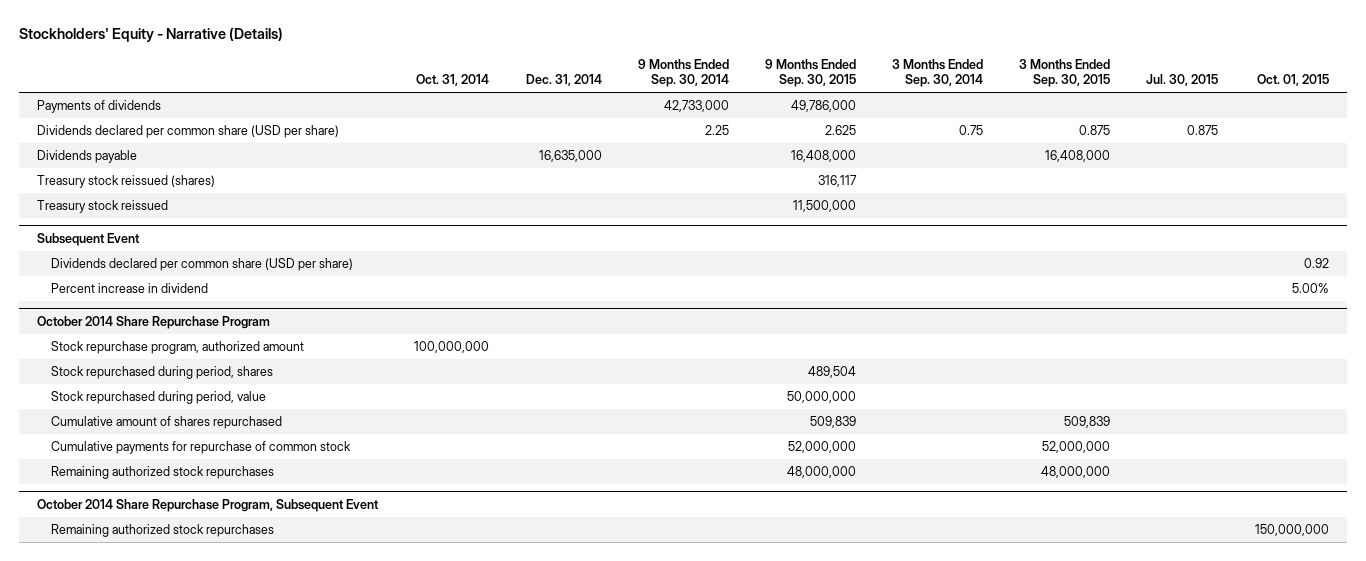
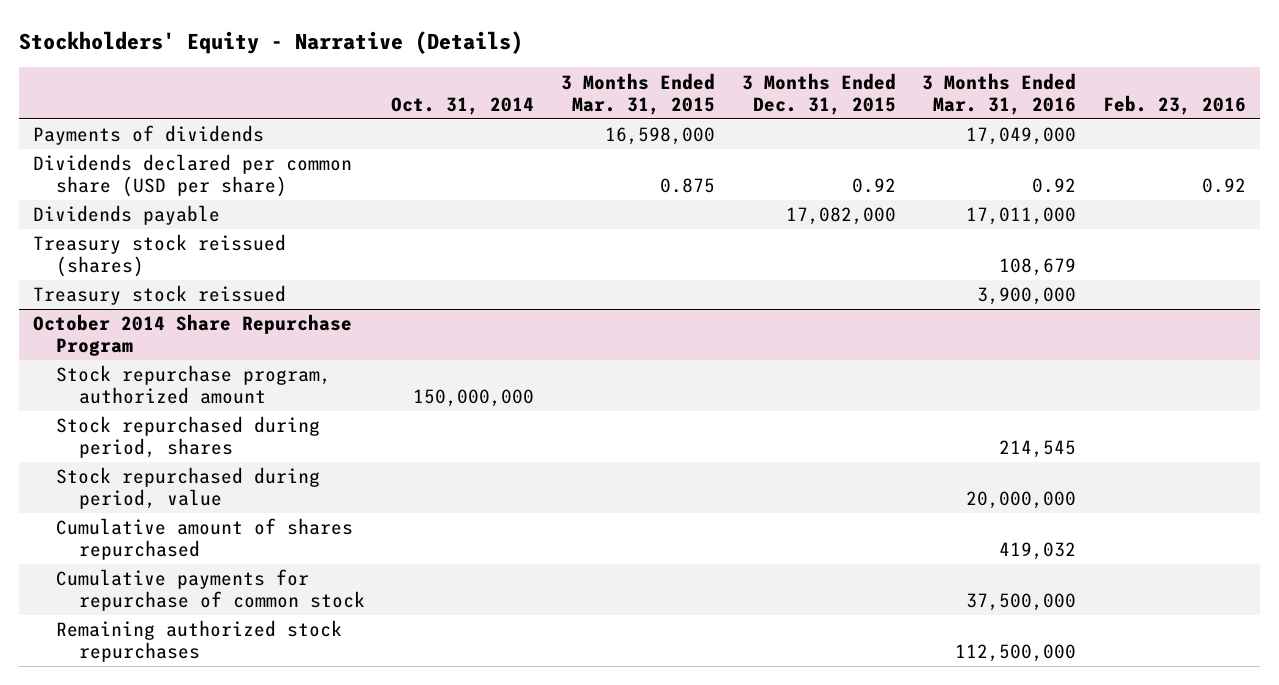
- | Oct. 31, 2014 | Dec. 31, 2014 | 9 Months Ended Sep. 30, 2014 | 9 Months Ended Sep. 30, 2015 | 3 Months Ended Sep. 30, 2014 | 3 Months Ended Sep. 30, 2015 | Jul. 30, 2015 | Oct. 01, 2015
+ | Oct. 31, 2014 | 3 Months Ended Mar. 31, 2015 | 3 Months Ended Dec. 31, 2015 | 3 Months Ended Mar. 31, 2016 | Feb. 23, 2016
- Subsequent Event
- Dividends declared per common share (USD per share) | | | | | | | | 0.92
- Percent increase in dividend | | | | | | | | 5.00%
@ October 2014 Share Repurchase Program
- Stock repurchase program, authorized amount | 100,000,000 | | | | | | |
+ Stock repurchase program, authorized amount | 150,000,000 | | | |
- October 2014 Share Repurchase Program, Subsequent Event
- Remaining authorized stock repurchases | | | | | | | | 150,000,000

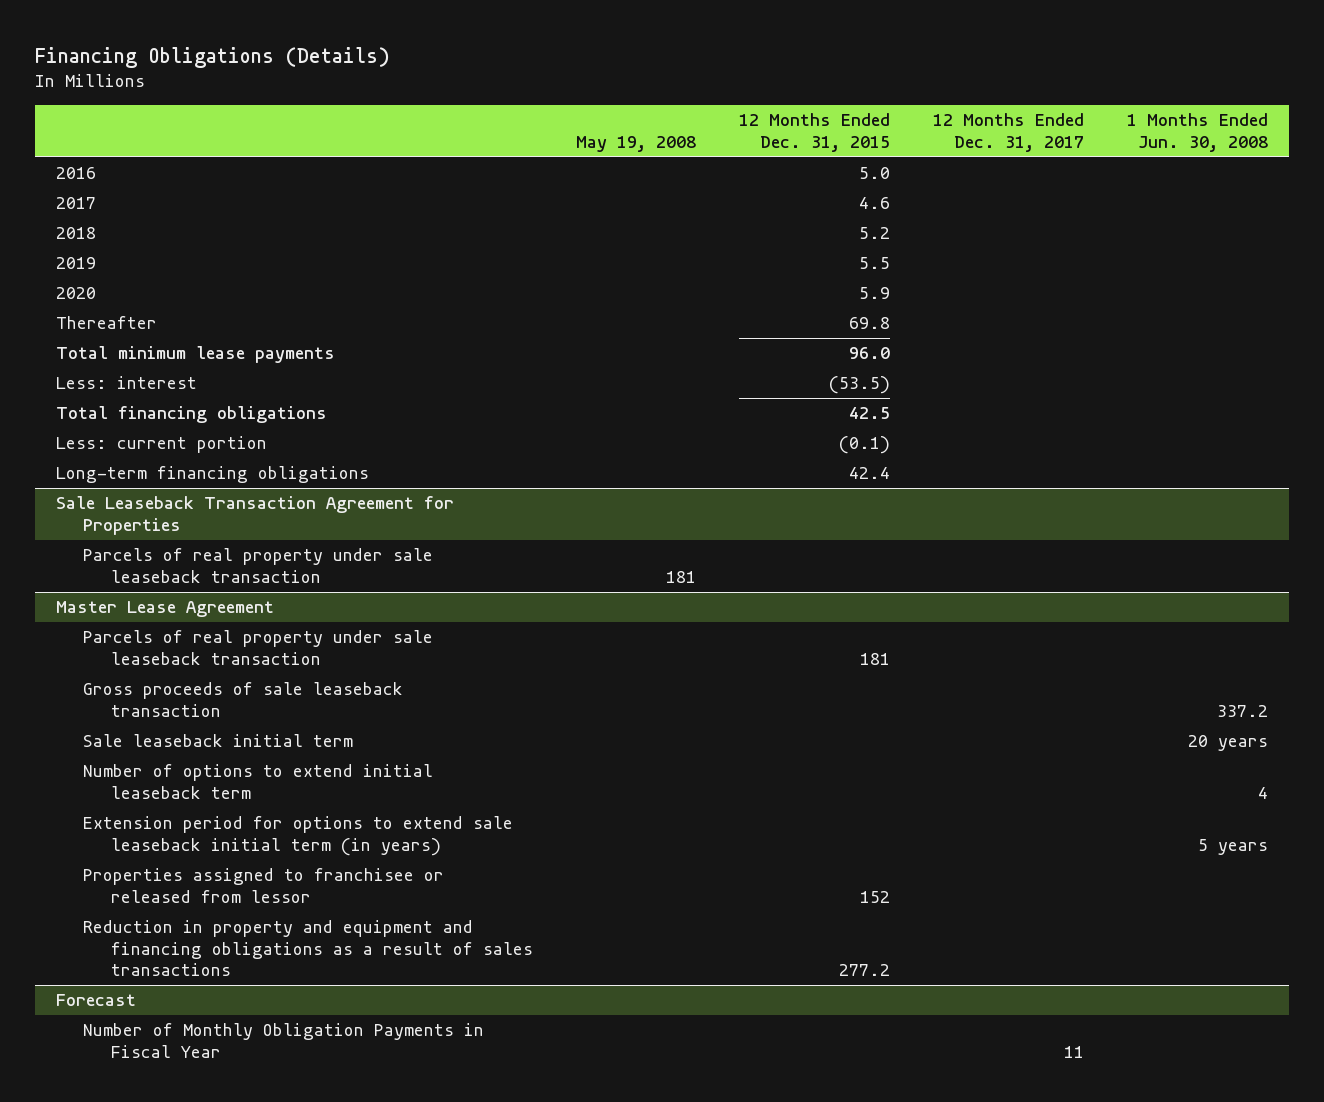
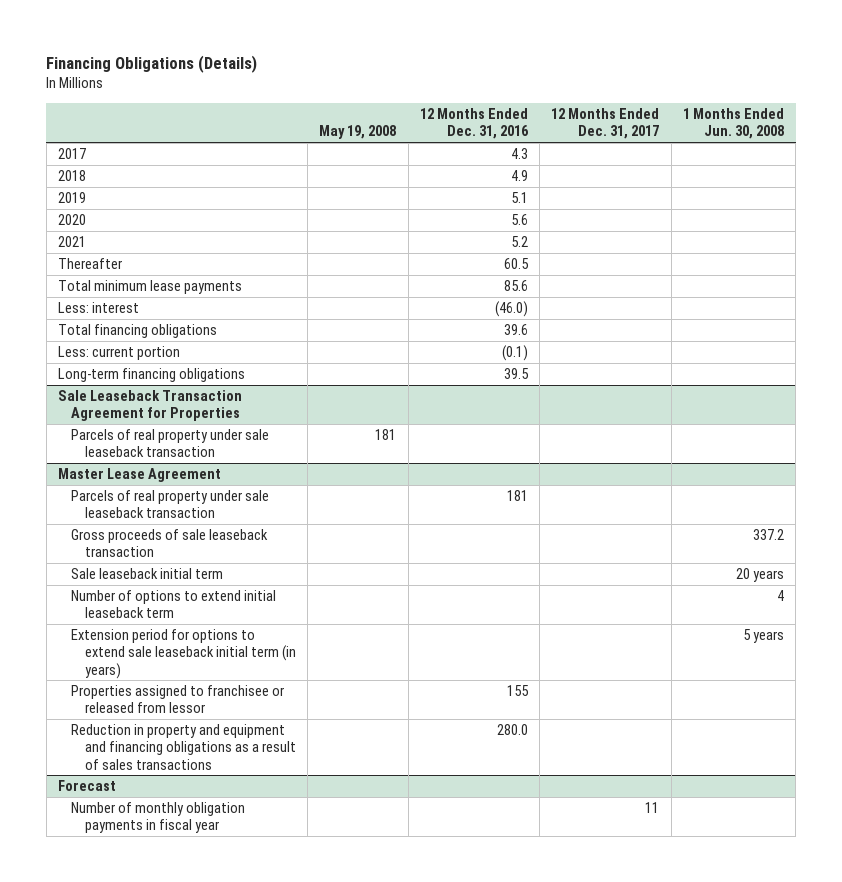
- | May 19, 2008 | 12 Months Ended Dec. 31, 2015 | 12 Months Ended Dec. 31, 2017 | 1 Months Ended Jun. 30, 2008
+ | May 19, 2008 | 12 Months Ended Dec. 31, 2016 | 12 Months Ended Dec. 31, 2017 | 1 Months Ended Jun. 30, 2008
- 2016 | | 5.0 | |
+ 2021 | | 5.2 | |
@ Forecast
- Number of Monthly Obligation Payments in Fiscal Year | | | 11 |
+ Number of monthly obligation payments in fiscal year | | | 11 |

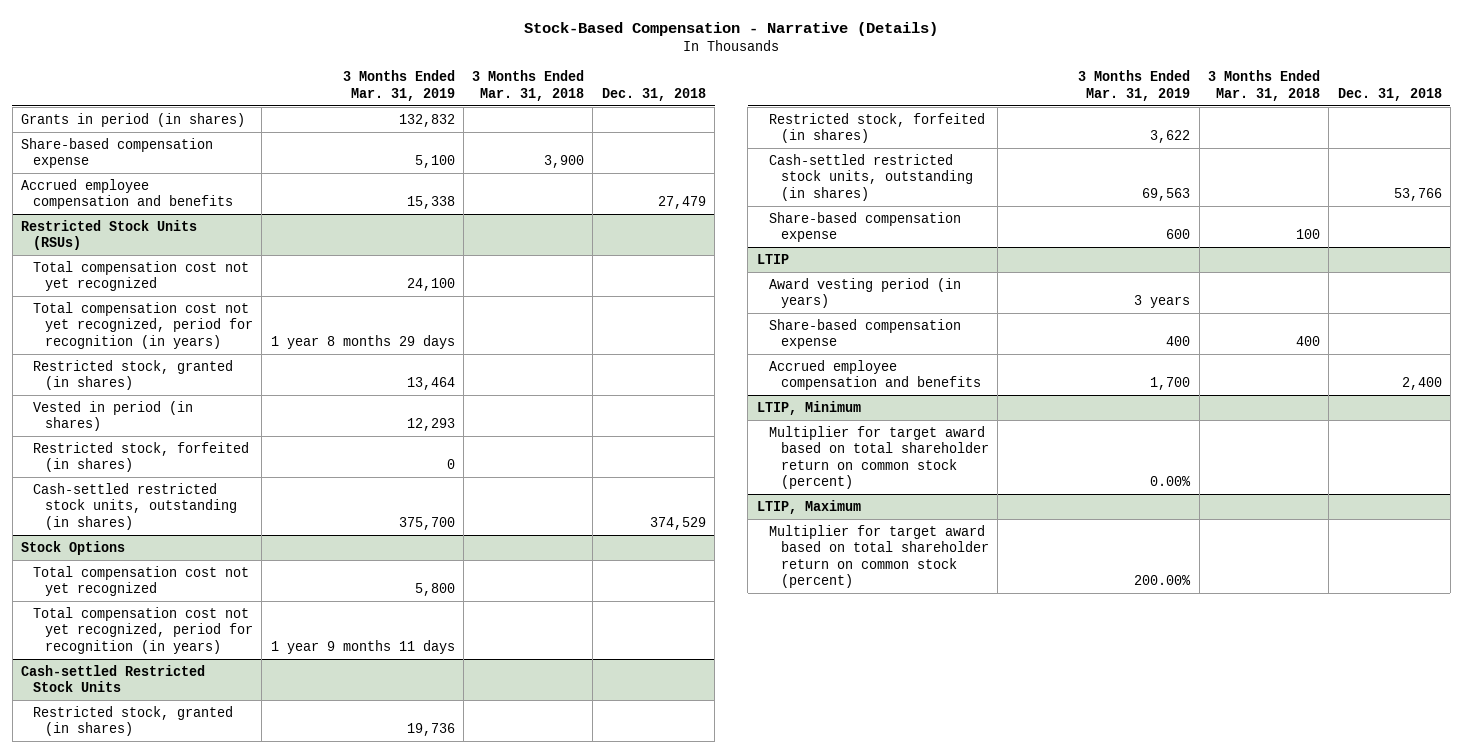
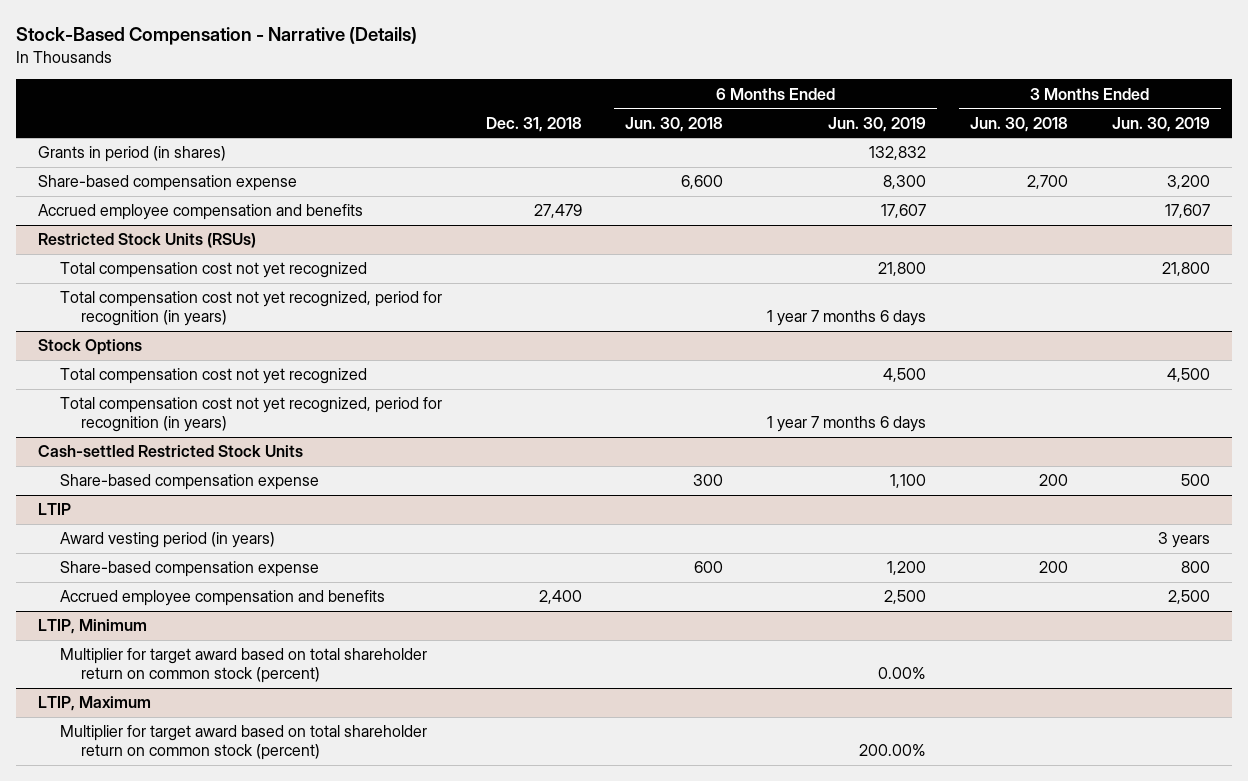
- | 3 Months Ended Mar. 31, 2019 | 3 Months Ended Mar. 31, 2018 | Dec. 31, 2018
+ | Dec. 31, 2018 | 6 Months Ended Jun. 30, 2018 | 6 Months Ended Jun. 30, 2019 | 3 Months Ended Jun. 30, 2018 | 3 Months Ended Jun. 30, 2019
@ Restricted Stock Units (RSUs)
- Restricted stock, granted (in shares) | 13,464 | |
- Vested in period (in shares) | 12,293 | |
- Restricted stock, forfeited (in shares) | 0 | |
- Cash-settled restricted stock units, outstanding (in shares) | 375,700 | | 374,529
@ Cash-settled Restricted Stock Units
- Restricted stock, granted (in shares) | 19,736 | |
- Restricted stock, forfeited (in shares) | 3,622 | |
- Cash-settled restricted stock units, outstanding (in shares) | 69,563 | | 53,766

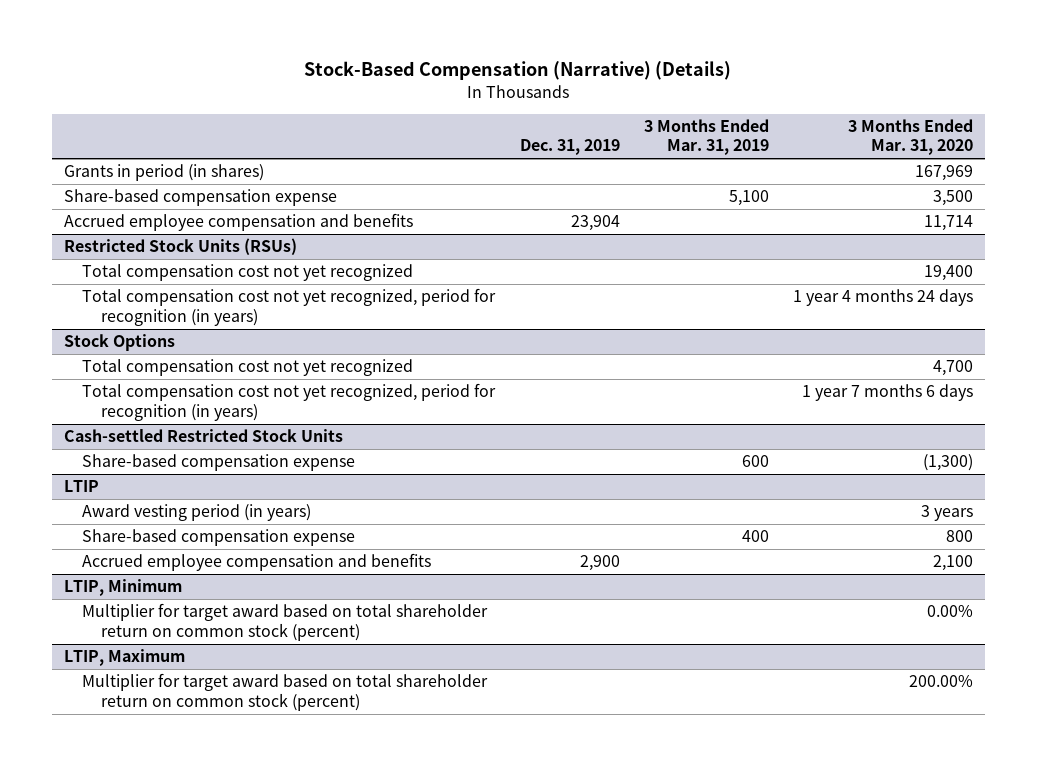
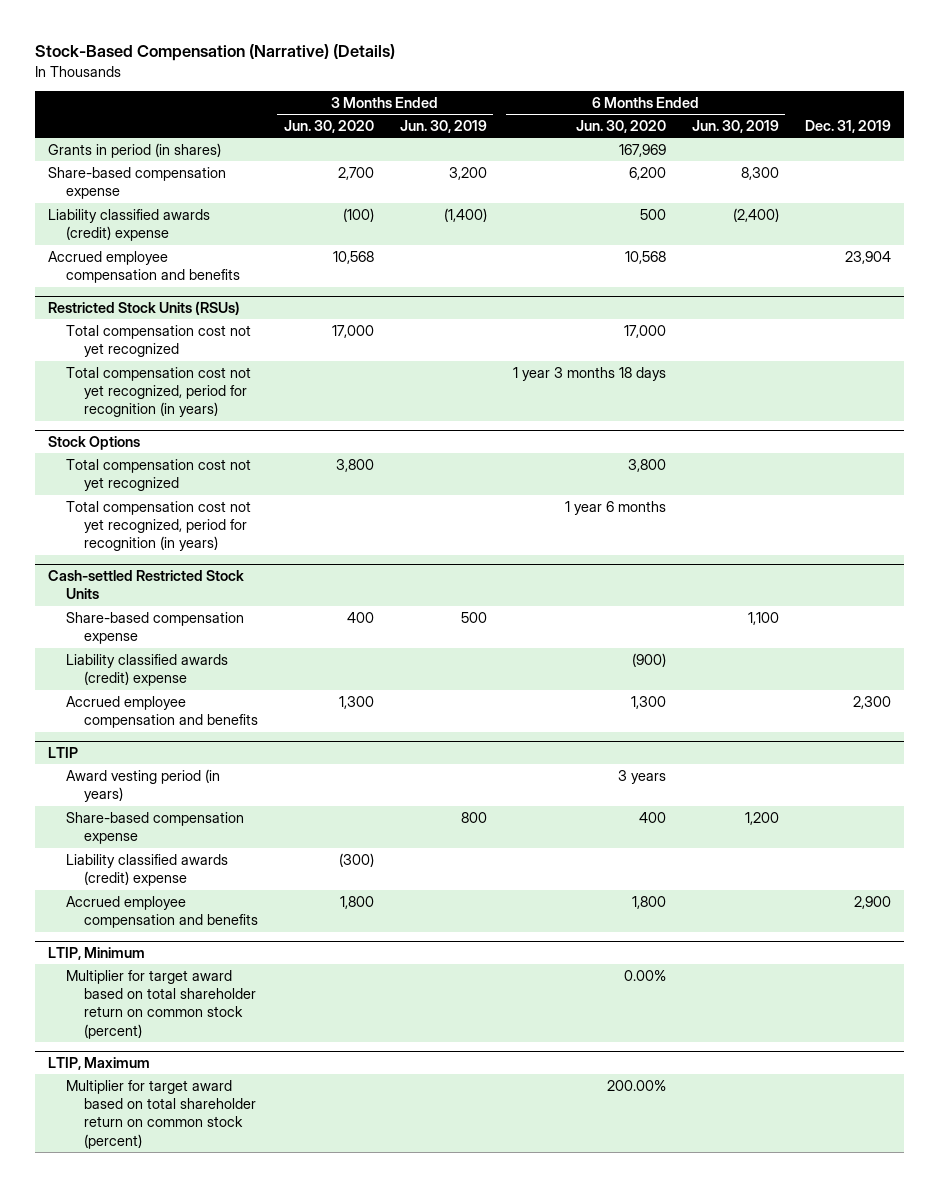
- | Dec. 31, 2019 | 3 Months Ended Mar. 31, 2019 | 3 Months Ended Mar. 31, 2020
+ | 3 Months Ended Jun. 30, 2020 | 3 Months Ended Jun. 30, 2019 | 6 Months Ended Jun. 30, 2020 | 6 Months Ended Jun. 30, 2019 | Dec. 31, 2019
+ Liability classified awards (credit) expense | (100) | (1,400) | 500 | (2,400) |
@ Cash-settled Restricted Stock Units
+ Liability classified awards (credit) expense | | | (900) | |
+ Accrued employee compensation and benefits | 1,300 | | 1,300 | | 2,300
@ LTIP
+ Liability classified awards (credit) expense | (300) | | | |

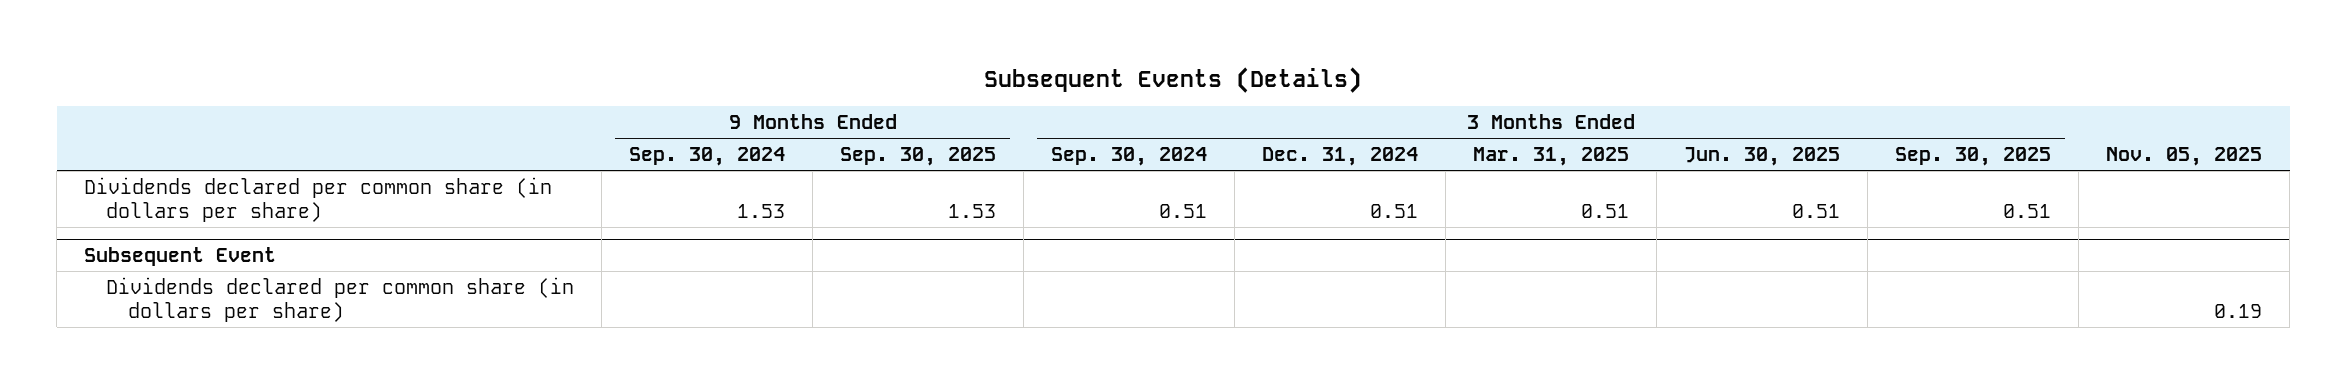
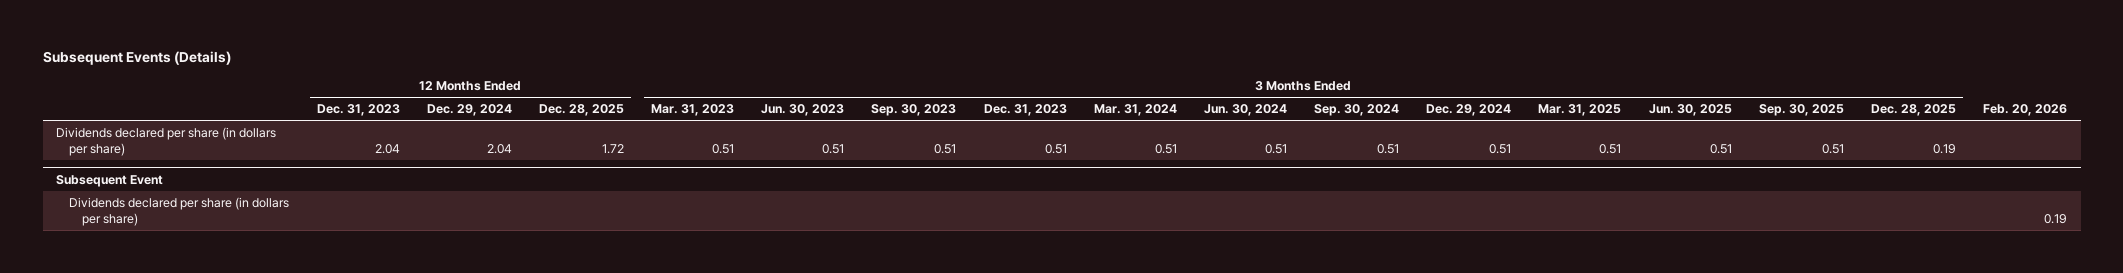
- | 9 Months Ended Sep. 30, 2024 | 9 Months Ended Sep. 30, 2025 | 3 Months Ended Sep. 30, 2024 | 3 Months Ended Dec. 31, 2024 | 3 Months Ended Mar. 31, 2025 | 3 Months Ended Jun. 30, 2025 | 3 Months Ended Sep. 30, 2025 | Nov. 05, 2025
+ | 12 Months Ended Dec. 31, 2023 | 12 Months Ended Dec. 29, 2024 | 12 Months Ended Dec. 28, 2025 | 3 Months Ended Mar. 31, 2023 | 3 Months Ended Jun. 30, 2023 | 3 Months Ended Sep. 30, 2023 | 3 Months Ended Dec. 31, 2023 | 3 Months Ended Mar. 31, 2024 | 3 Months Ended Jun. 30, 2024 | 3 Months Ended Sep. 30, 2024 | 3 Months Ended Dec. 29, 2024 | 3 Months Ended Mar. 31, 2025 | 3 Months Ended Jun. 30, 2025 | 3 Months Ended Sep. 30, 2025 | 3 Months Ended Dec. 28, 2025 | Feb. 20, 2026
- Dividends declared per common share (in dollars per share) | 1.53 | 1.53 | 0.51 | 0.51 | 0.51 | 0.51 | 0.51 |
+ Dividends declared per share (in dollars per share) | 2.04 | 2.04 | 1.72 | 0.51 | 0.51 | 0.51 | 0.51 | 0.51 | 0.51 | 0.51 | 0.51 | 0.51 | 0.51 | 0.51 | 0.19 |
@ Subsequent Event
- Dividends declared per common share (in dollars per share) | | | | | | | | 0.19
+ Dividends declared per share (in dollars per share) | | | | | | | | | | | | | | | | 0.19

